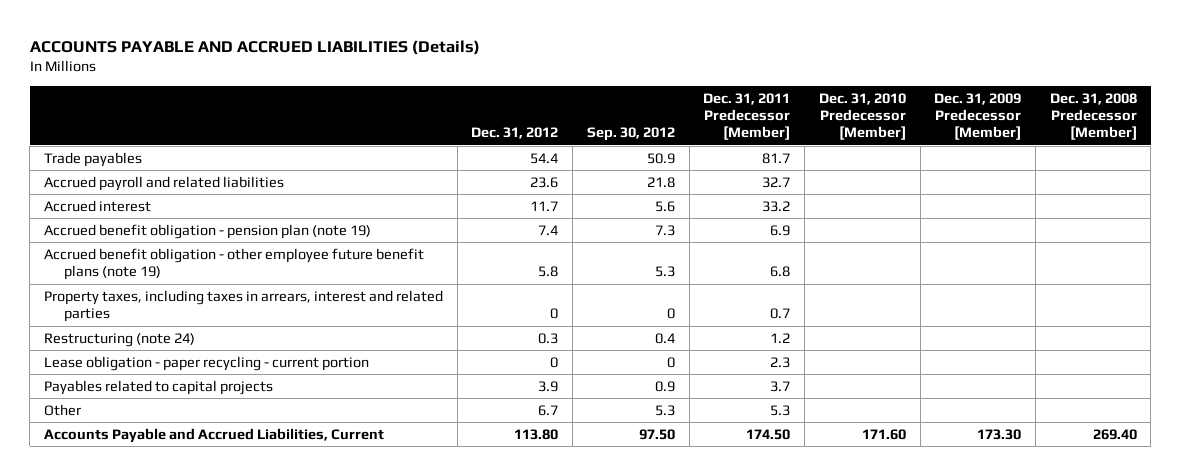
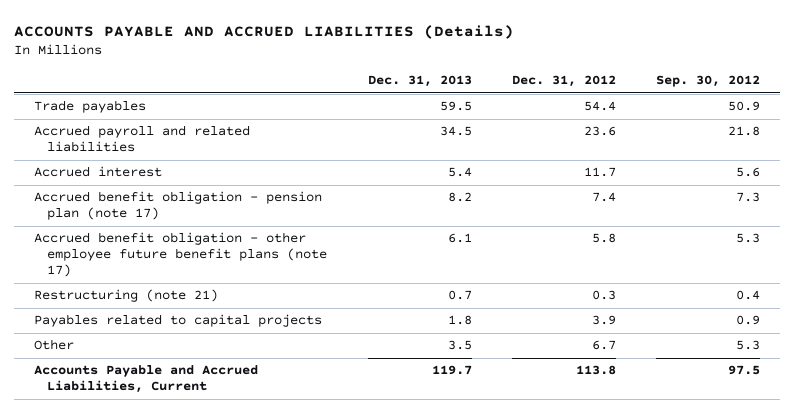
- | Dec. 31, 2012 | Sep. 30, 2012 | Dec. 31, 2011 Predecessor [Member] | Dec. 31, 2010 Predecessor [Member] | Dec. 31, 2009 Predecessor [Member] | Dec. 31, 2008 Predecessor [Member]
+ | Dec. 31, 2013 | Dec. 31, 2012 | Sep. 30, 2012
- Accrued benefit obligation - pension plan (note 19) | 7.4 | 7.3 | 6.9 | | |
- Accrued benefit obligation - other employee future benefit plans (note 19) | 5.8 | 5.3 | 6.8 | | |
- Property taxes, including taxes in arrears, interest and related parties | 0 | 0 | 0.7 | | |
- Restructuring (note 24) | 0.3 | 0.4 | 1.2 | | |
- Lease obligation - paper recycling - current portion | 0 | 0 | 2.3 | | |
+ Accrued benefit obligation - pension plan (note 17) | 8.2 | 7.4 | 7.3
+ Accrued benefit obligation - other employee future benefit plans (note 17) | 6.1 | 5.8 | 5.3
+ Restructuring (note 21) | 0.7 | 0.3 | 0.4
- Accounts Payable and Accrued Liabilities, Current | 113.80 | 97.50 | 174.50 | 171.60 | 173.30 | 269.40
+ Accounts Payable and Accrued Liabilities, Current | 119.7 | 113.8 | 97.5

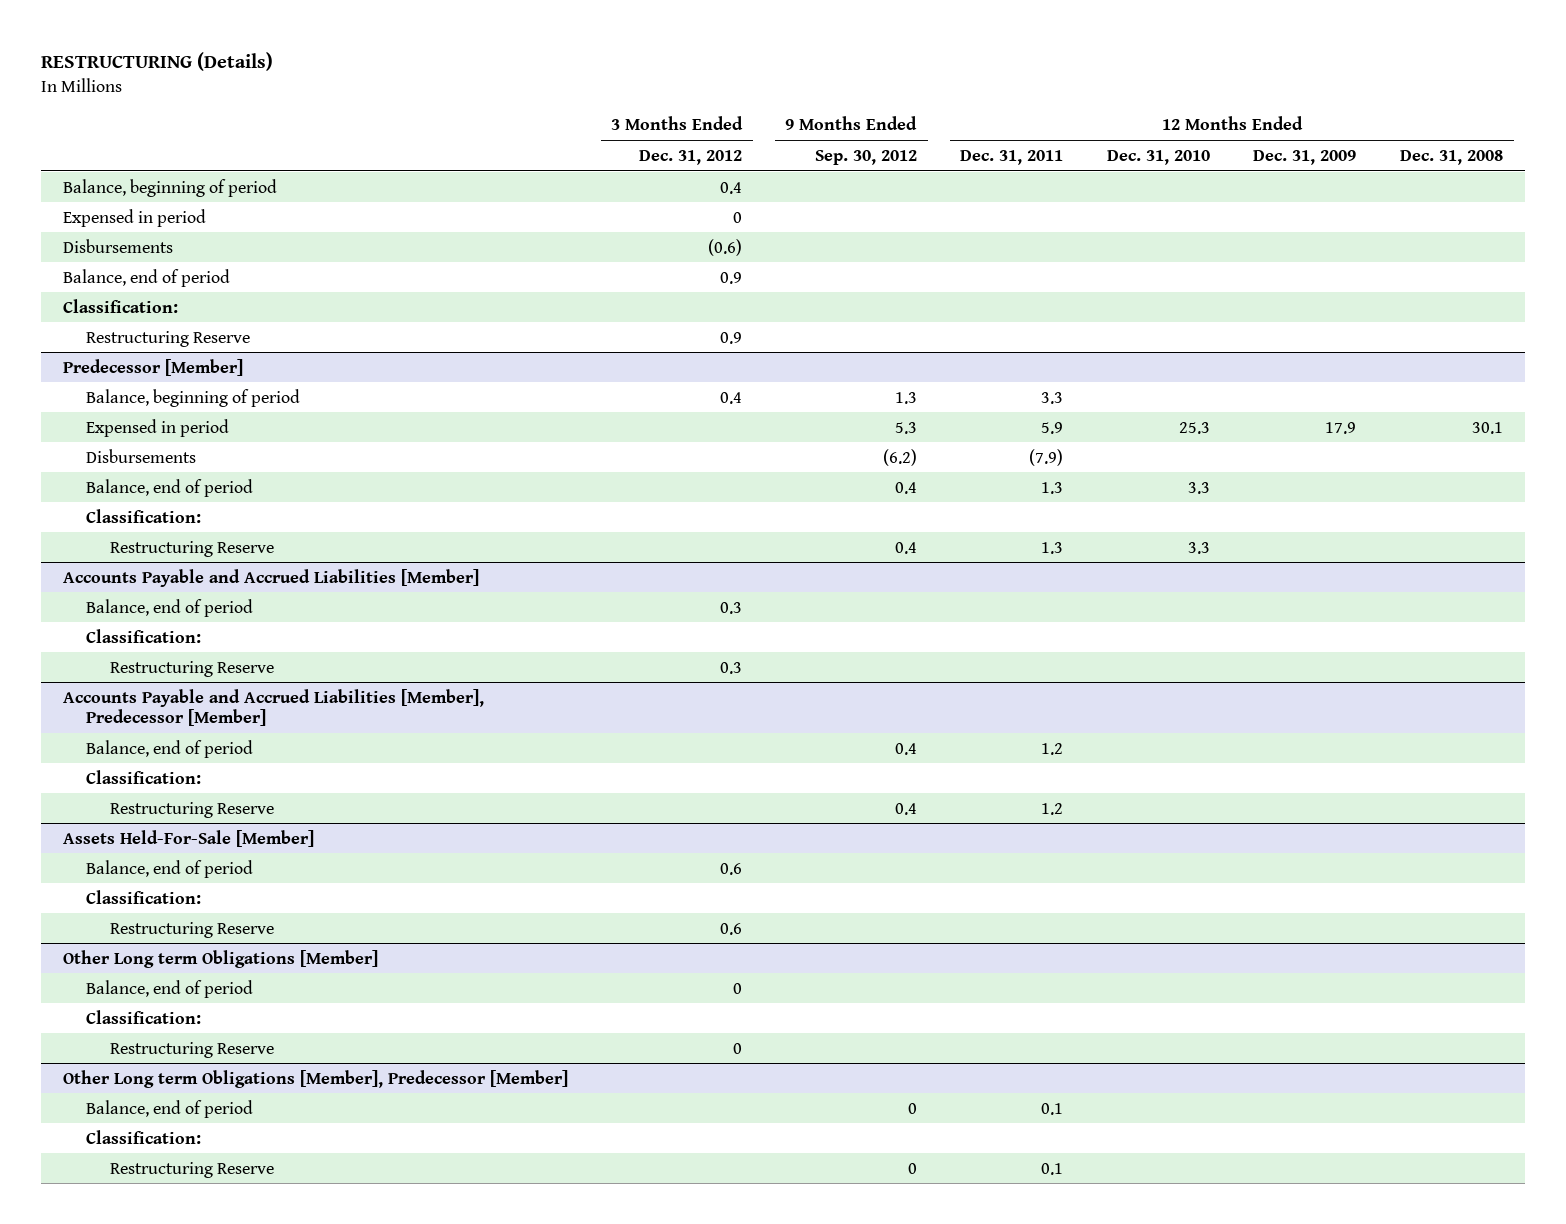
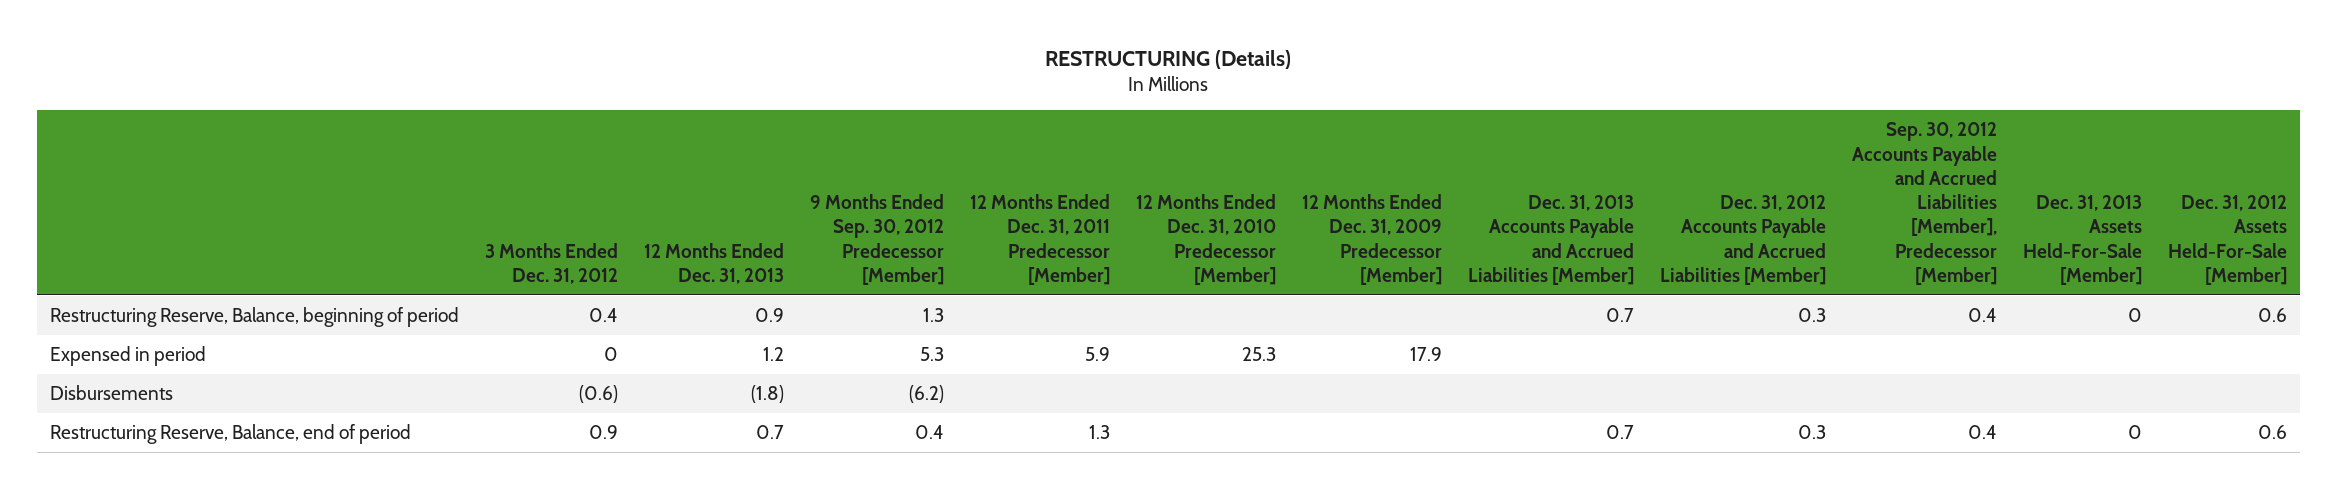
- | 3 Months Ended Dec. 31, 2012 | 9 Months Ended Sep. 30, 2012 | 12 Months Ended Dec. 31, 2011 | 12 Months Ended Dec. 31, 2010 | 12 Months Ended Dec. 31, 2009 | 12 Months Ended Dec. 31, 2008
+ | 3 Months Ended Dec. 31, 2012 | 12 Months Ended Dec. 31, 2013 | 9 Months Ended Sep. 30, 2012 Predecessor [Member] | 12 Months Ended Dec. 31, 2011 Predecessor [Member] | 12 Months Ended Dec. 31, 2010 Predecessor [Member] | 12 Months Ended Dec. 31, 2009 Predecessor [Member] | Dec. 31, 2013 Accounts Payable and Accrued Liabilities [Member] | Dec. 31, 2012 Accounts Payable and Accrued Liabilities [Member] | Sep. 30, 2012 Accounts Payable and Accrued Liabilities [Member], Predecessor [Member] | Dec. 31, 2013 Assets Held-For-Sale [Member] | Dec. 31, 2012 Assets Held-For-Sale [Member]
- Balance, beginning of period | 0.4 | | | | |
+ Restructuring Reserve, Balance, beginning of period | 0.4 | 0.9 | 1.3 | | | | 0.7 | 0.3 | 0.4 | 0 | 0.6
- Balance, end of period | 0.9 | | | | |
- Classification:
- Restructuring Reserve | 0.9 | | | | |
- Predecessor [Member]
- Balance, beginning of period | 0.4 | 1.3 | 3.3 | | |
- Expensed in period | | 5.3 | 5.9 | 25.3 | 17.9 | 30.1
- Disbursements | | (6.2) | (7.9) | | |
- Balance, end of period | | 0.4 | 1.3 | 3.3 | |
- Classification:
- Restructuring Reserve | | 0.4 | 1.3 | 3.3 | |
- Accounts Payable and Accrued Liabilities [Member]
- Balance, end of period | 0.3 | | | | |
- Classification:
- Restructuring Reserve | 0.3 | | | | |
- Accounts Payable and Accrued Liabilities [Member], Predecessor [Member]
- Balance, end of period | | 0.4 | 1.2 | | |
- Classification:
- Restructuring Reserve | | 0.4 | 1.2 | | |
- Assets Held-For-Sale [Member]
- Balance, end of period | 0.6 | | | | |
- Classification:
- Restructuring Reserve | 0.6 | | | | |
- Other Long term Obligations [Member]
- Balance, end of period | 0 | | | | |
- Classification:
- Restructuring Reserve | 0 | | | | |
- Other Long term Obligations [Member], Predecessor [Member]
- Balance, end of period | | 0 | 0.1 | | |
- Classification:
- Restructuring Reserve | | 0 | 0.1 | | |
+ Restructuring Reserve, Balance, end of period | 0.9 | 0.7 | 0.4 | 1.3 | | | 0.7 | 0.3 | 0.4 | 0 | 0.6

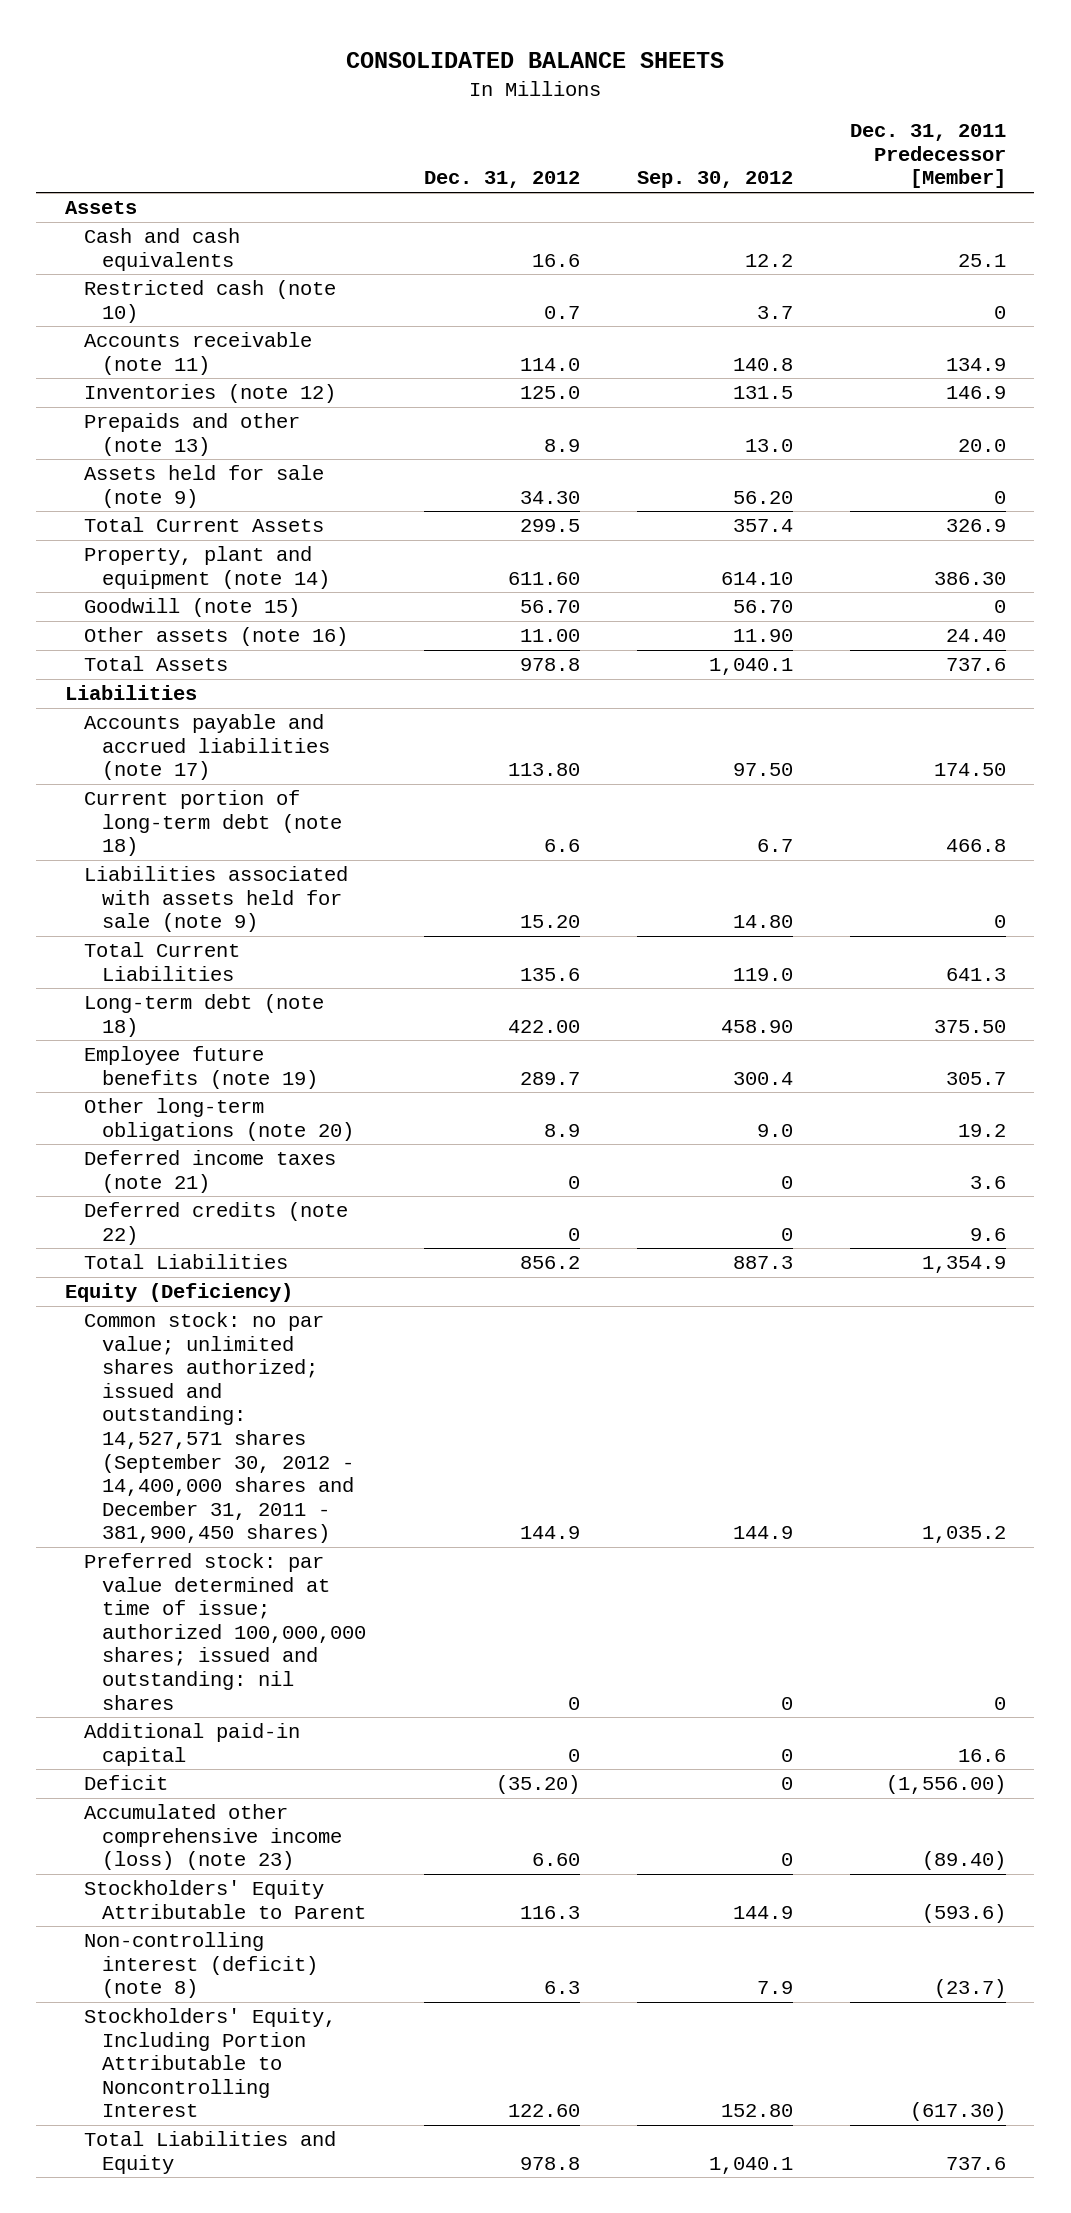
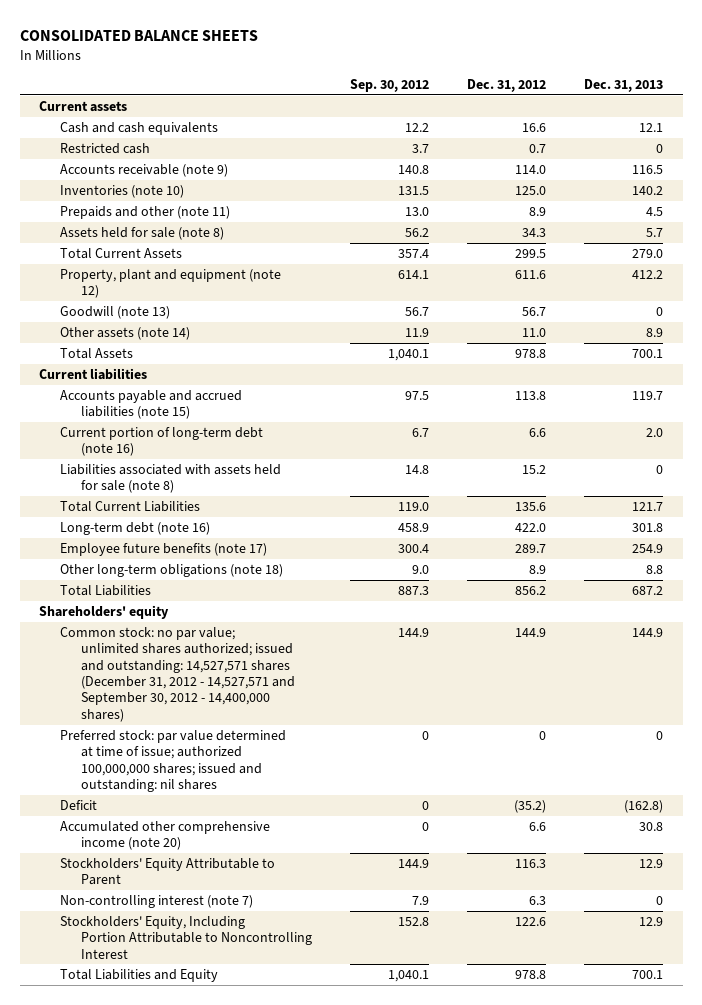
- | Dec. 31, 2012 | Sep. 30, 2012 | Dec. 31, 2011 Predecessor [Member]
+ | Sep. 30, 2012 | Dec. 31, 2012 | Dec. 31, 2013
- Assets
+ Current assets
- Restricted cash (note 10) | 0.7 | 3.7 | 0
- Accounts receivable (note 11) | 114.0 | 140.8 | 134.9
- Inventories (note 12) | 125.0 | 131.5 | 146.9
- Prepaids and other (note 13) | 8.9 | 13.0 | 20.0
- Assets held for sale (note 9) | 34.30 | 56.20 | 0
+ Restricted cash | 3.7 | 0.7 | 0
+ Accounts receivable (note 9) | 140.8 | 114.0 | 116.5
+ Inventories (note 10) | 131.5 | 125.0 | 140.2
+ Prepaids and other (note 11) | 13.0 | 8.9 | 4.5
+ Assets held for sale (note 8) | 56.2 | 34.3 | 5.7
- Property, plant and equipment (note 14) | 611.60 | 614.10 | 386.30
- Goodwill (note 15) | 56.70 | 56.70 | 0
- Other assets (note 16) | 11.00 | 11.90 | 24.40
+ Property, plant and equipment (note 12) | 614.1 | 611.6 | 412.2
+ Goodwill (note 13) | 56.7 | 56.7 | 0
+ Other assets (note 14) | 11.9 | 11.0 | 8.9
- Liabilities
- Accounts payable and accrued liabilities (note 17) | 113.80 | 97.50 | 174.50
- Current portion of long-term debt (note 18) | 6.6 | 6.7 | 466.8
- Liabilities associated with assets held for sale (note 9) | 15.20 | 14.80 | 0
+ Current liabilities
+ Accounts payable and accrued liabilities (note 15) | 97.5 | 113.8 | 119.7
+ Current portion of long-term debt (note 16) | 6.7 | 6.6 | 2.0
+ Liabilities associated with assets held for sale (note 8) | 14.8 | 15.2 | 0
- Long-term debt (note 18) | 422.00 | 458.90 | 375.50
- Employee future benefits (note 19) | 289.7 | 300.4 | 305.7
- Other long-term obligations (note 20) | 8.9 | 9.0 | 19.2
- Deferred income taxes (note 21) | 0 | 0 | 3.6
- Deferred credits (note 22) | 0 | 0 | 9.6
+ Long-term debt (note 16) | 458.9 | 422.0 | 301.8
+ Employee future benefits (note 17) | 300.4 | 289.7 | 254.9
+ Other long-term obligations (note 18) | 9.0 | 8.9 | 8.8
- Equity (Deficiency)
- Common stock: no par value; unlimited shares authorized; issued and outstanding: 14,527,571 shares (September 30, 2012 - 14,400,000 shares and December 31, 2011 - 381,900,450 shares) | 144.9 | 144.9 | 1,035.2
+ Shareholders' equity
+ Common stock: no par value; unlimited shares authorized; issued and outstanding: 14,527,571 shares (December 31, 2012 - 14,527,571 and September 30, 2012 - 14,400,000 shares) | 144.9 | 144.9 | 144.9
- Additional paid-in capital | 0 | 0 | 16.6
- Deficit | (35.20) | 0 | (1,556.00)
- Accumulated other comprehensive income (loss) (note 23) | 6.60 | 0 | (89.40)
+ Deficit | 0 | (35.2) | (162.8)
+ Accumulated other comprehensive income (note 20) | 0 | 6.6 | 30.8
- Non-controlling interest (deficit) (note 8) | 6.3 | 7.9 | (23.7)
- Stockholders' Equity, Including Portion Attributable to Noncontrolling Interest | 122.60 | 152.80 | (617.30)
+ Non-controlling interest (note 7) | 7.9 | 6.3 | 0
+ Stockholders' Equity, Including Portion Attributable to Noncontrolling Interest | 152.8 | 122.6 | 12.9

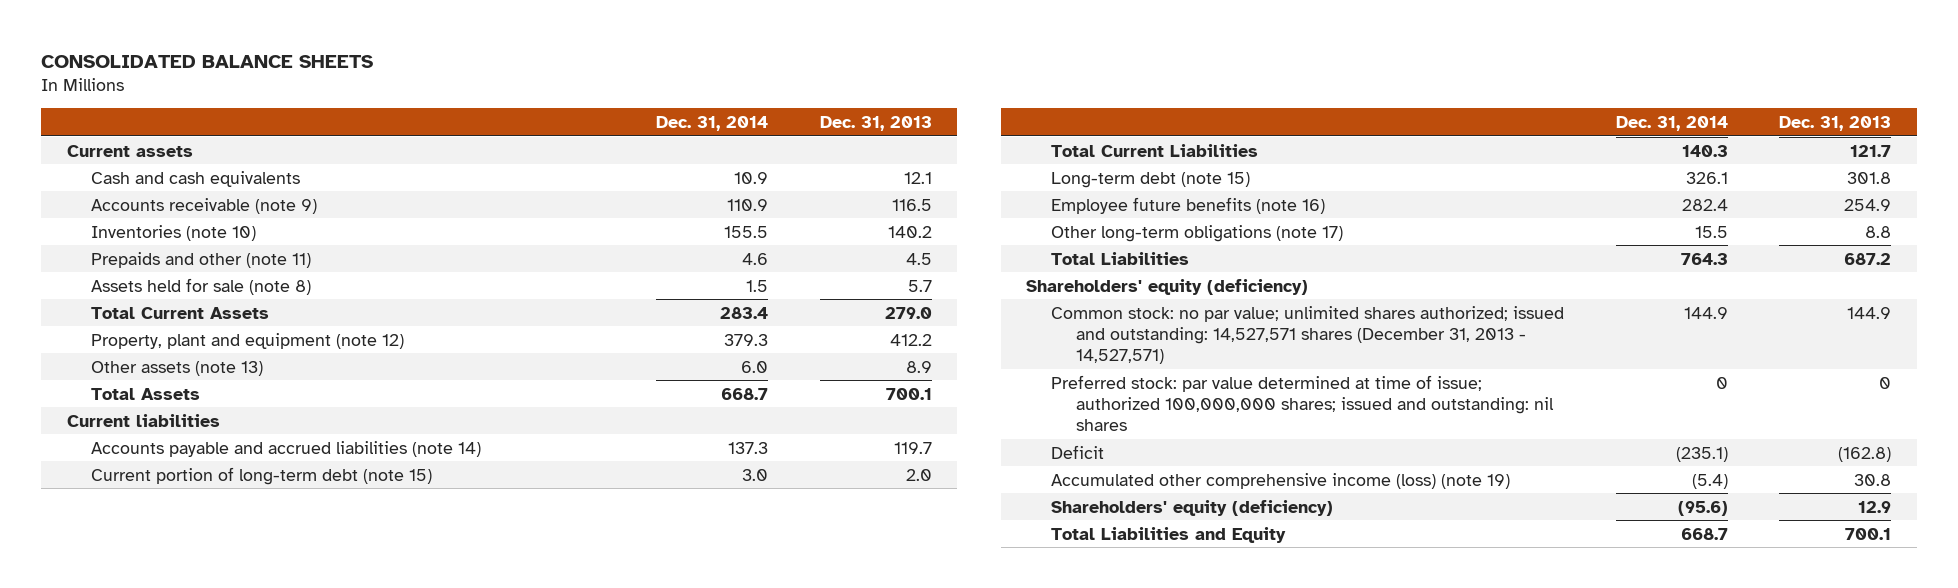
- | Sep. 30, 2012 | Dec. 31, 2012 | Dec. 31, 2013
+ | Dec. 31, 2014 | Dec. 31, 2013
- Restricted cash | 3.7 | 0.7 | 0
- Goodwill (note 13) | 56.7 | 56.7 | 0
- Other assets (note 14) | 11.9 | 11.0 | 8.9
+ Other assets (note 13) | 6.0 | 8.9
- Accounts payable and accrued liabilities (note 15) | 97.5 | 113.8 | 119.7
- Current portion of long-term debt (note 16) | 6.7 | 6.6 | 2.0
- Liabilities associated with assets held for sale (note 8) | 14.8 | 15.2 | 0
+ Accounts payable and accrued liabilities (note 14) | 137.3 | 119.7
+ Current portion of long-term debt (note 15) | 3.0 | 2.0
- Long-term debt (note 16) | 458.9 | 422.0 | 301.8
- Employee future benefits (note 17) | 300.4 | 289.7 | 254.9
- Other long-term obligations (note 18) | 9.0 | 8.9 | 8.8
+ Long-term debt (note 15) | 326.1 | 301.8
+ Employee future benefits (note 16) | 282.4 | 254.9
+ Other long-term obligations (note 17) | 15.5 | 8.8
- Shareholders' equity
- Common stock: no par value; unlimited shares authorized; issued and outstanding: 14,527,571 shares (December 31, 2012 - 14,527,571 and September 30, 2012 - 14,400,000 shares) | 144.9 | 144.9 | 144.9
+ Shareholders' equity (deficiency)
+ Common stock: no par value; unlimited shares authorized; issued and outstanding: 14,527,571 shares (December 31, 2013 - 14,527,571) | 144.9 | 144.9
- Accumulated other comprehensive income (note 20) | 0 | 6.6 | 30.8
- Stockholders' Equity Attributable to Parent | 144.9 | 116.3 | 12.9
- Non-controlling interest (note 7) | 7.9 | 6.3 | 0
- Stockholders' Equity, Including Portion Attributable to Noncontrolling Interest | 152.8 | 122.6 | 12.9
+ Accumulated other comprehensive income (loss) (note 19) | (5.4) | 30.8
+ Shareholders' equity (deficiency) | (95.6) | 12.9

